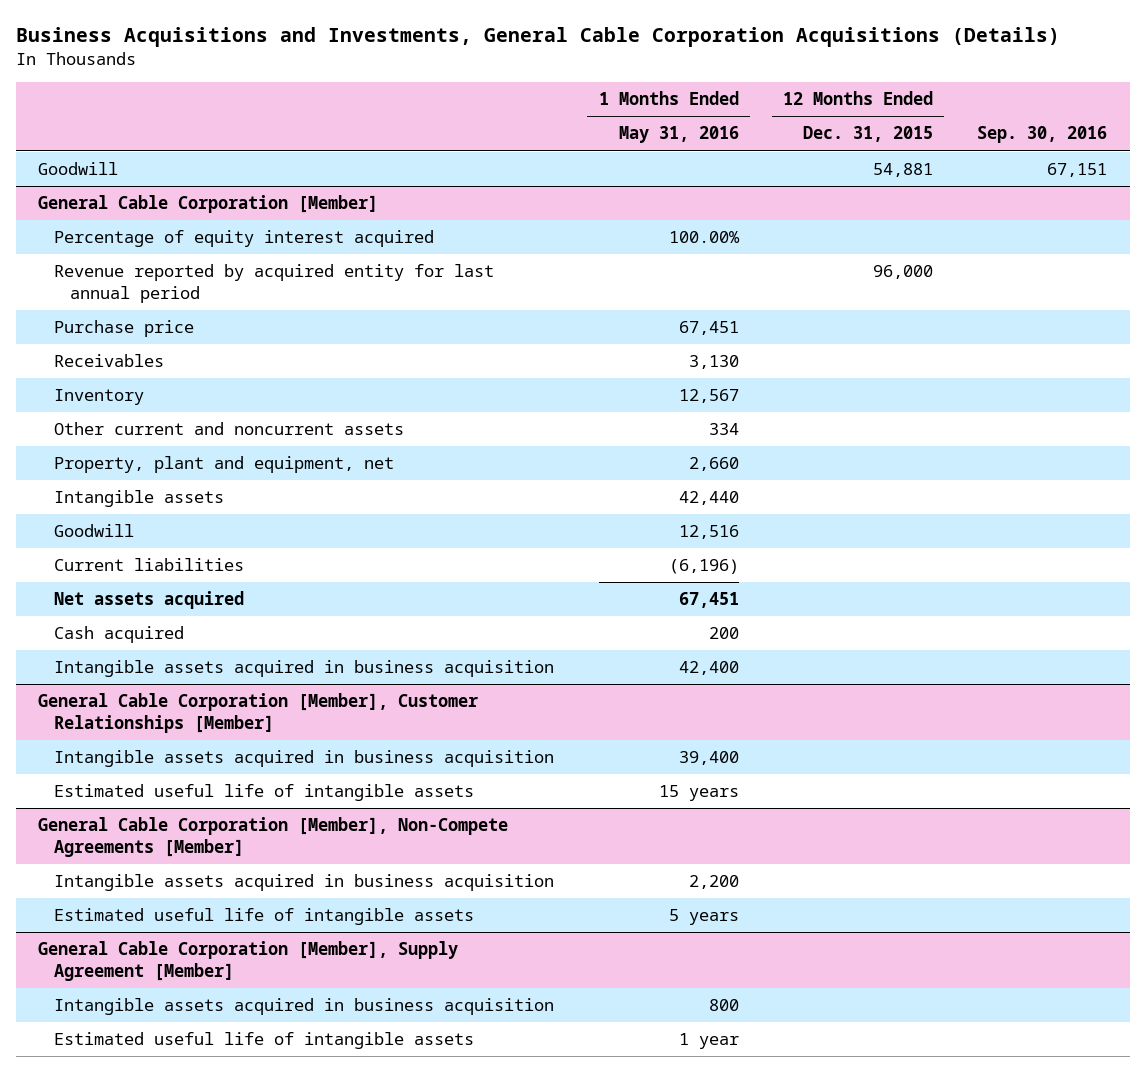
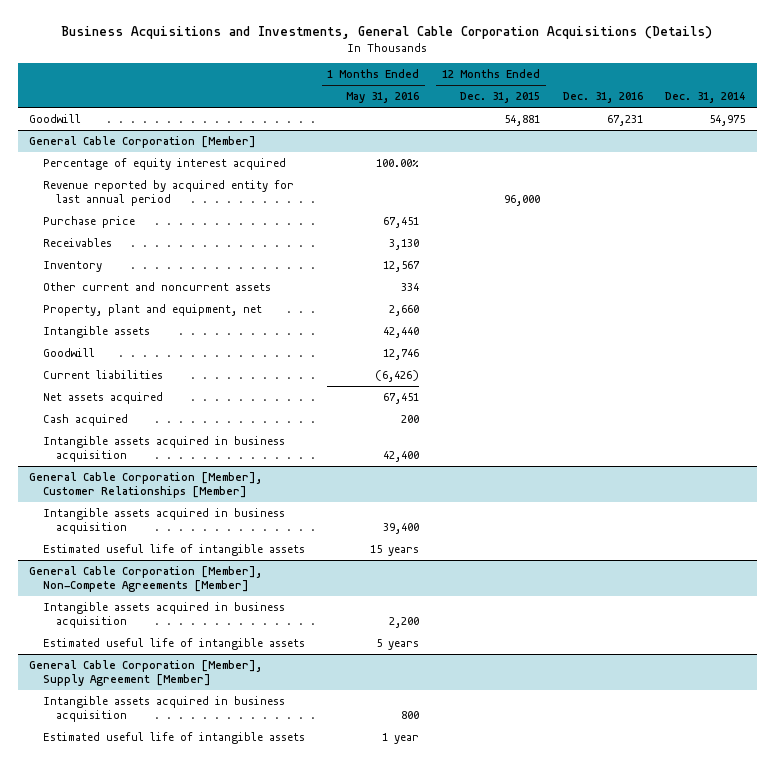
- | 1 Months Ended May 31, 2016 | 12 Months Ended Dec. 31, 2015 | Sep. 30, 2016
+ | 1 Months Ended May 31, 2016 | 12 Months Ended Dec. 31, 2015 | Dec. 31, 2016 | Dec. 31, 2014
@ General Cable Corporation [Member]
- Goodwill | 12,516 | |
- Current liabilities | (6,196) | |
+ Goodwill | 12,746 | | |
+ Current liabilities | (6,426) | | |

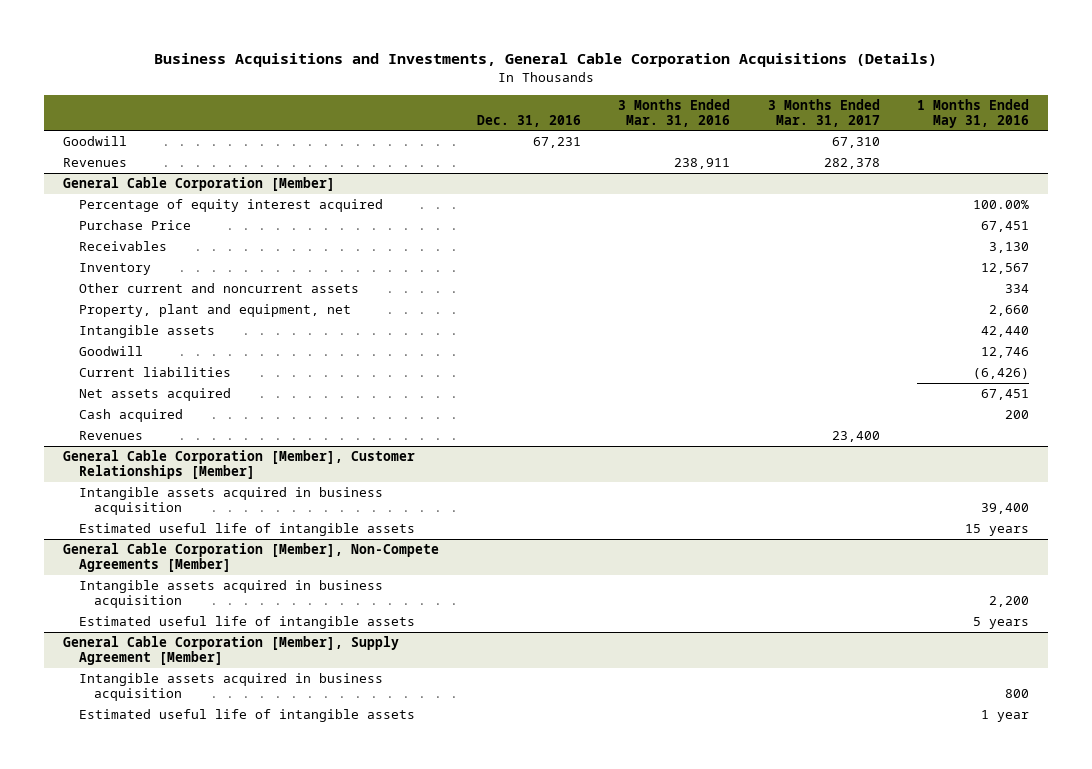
- | 1 Months Ended May 31, 2016 | 12 Months Ended Dec. 31, 2015 | Dec. 31, 2016 | Dec. 31, 2014
+ | Dec. 31, 2016 | 3 Months Ended Mar. 31, 2016 | 3 Months Ended Mar. 31, 2017 | 1 Months Ended May 31, 2016
+ Revenues | | 238,911 | 282,378 |
@ General Cable Corporation [Member]
- Revenue reported by acquired entity for last annual period | | 96,000 | |
- Purchase price | 67,451 | | |
+ Purchase Price | | | | 67,451
- Intangible assets acquired in business acquisition | 42,400 | | |
+ Revenues | | | 23,400 |

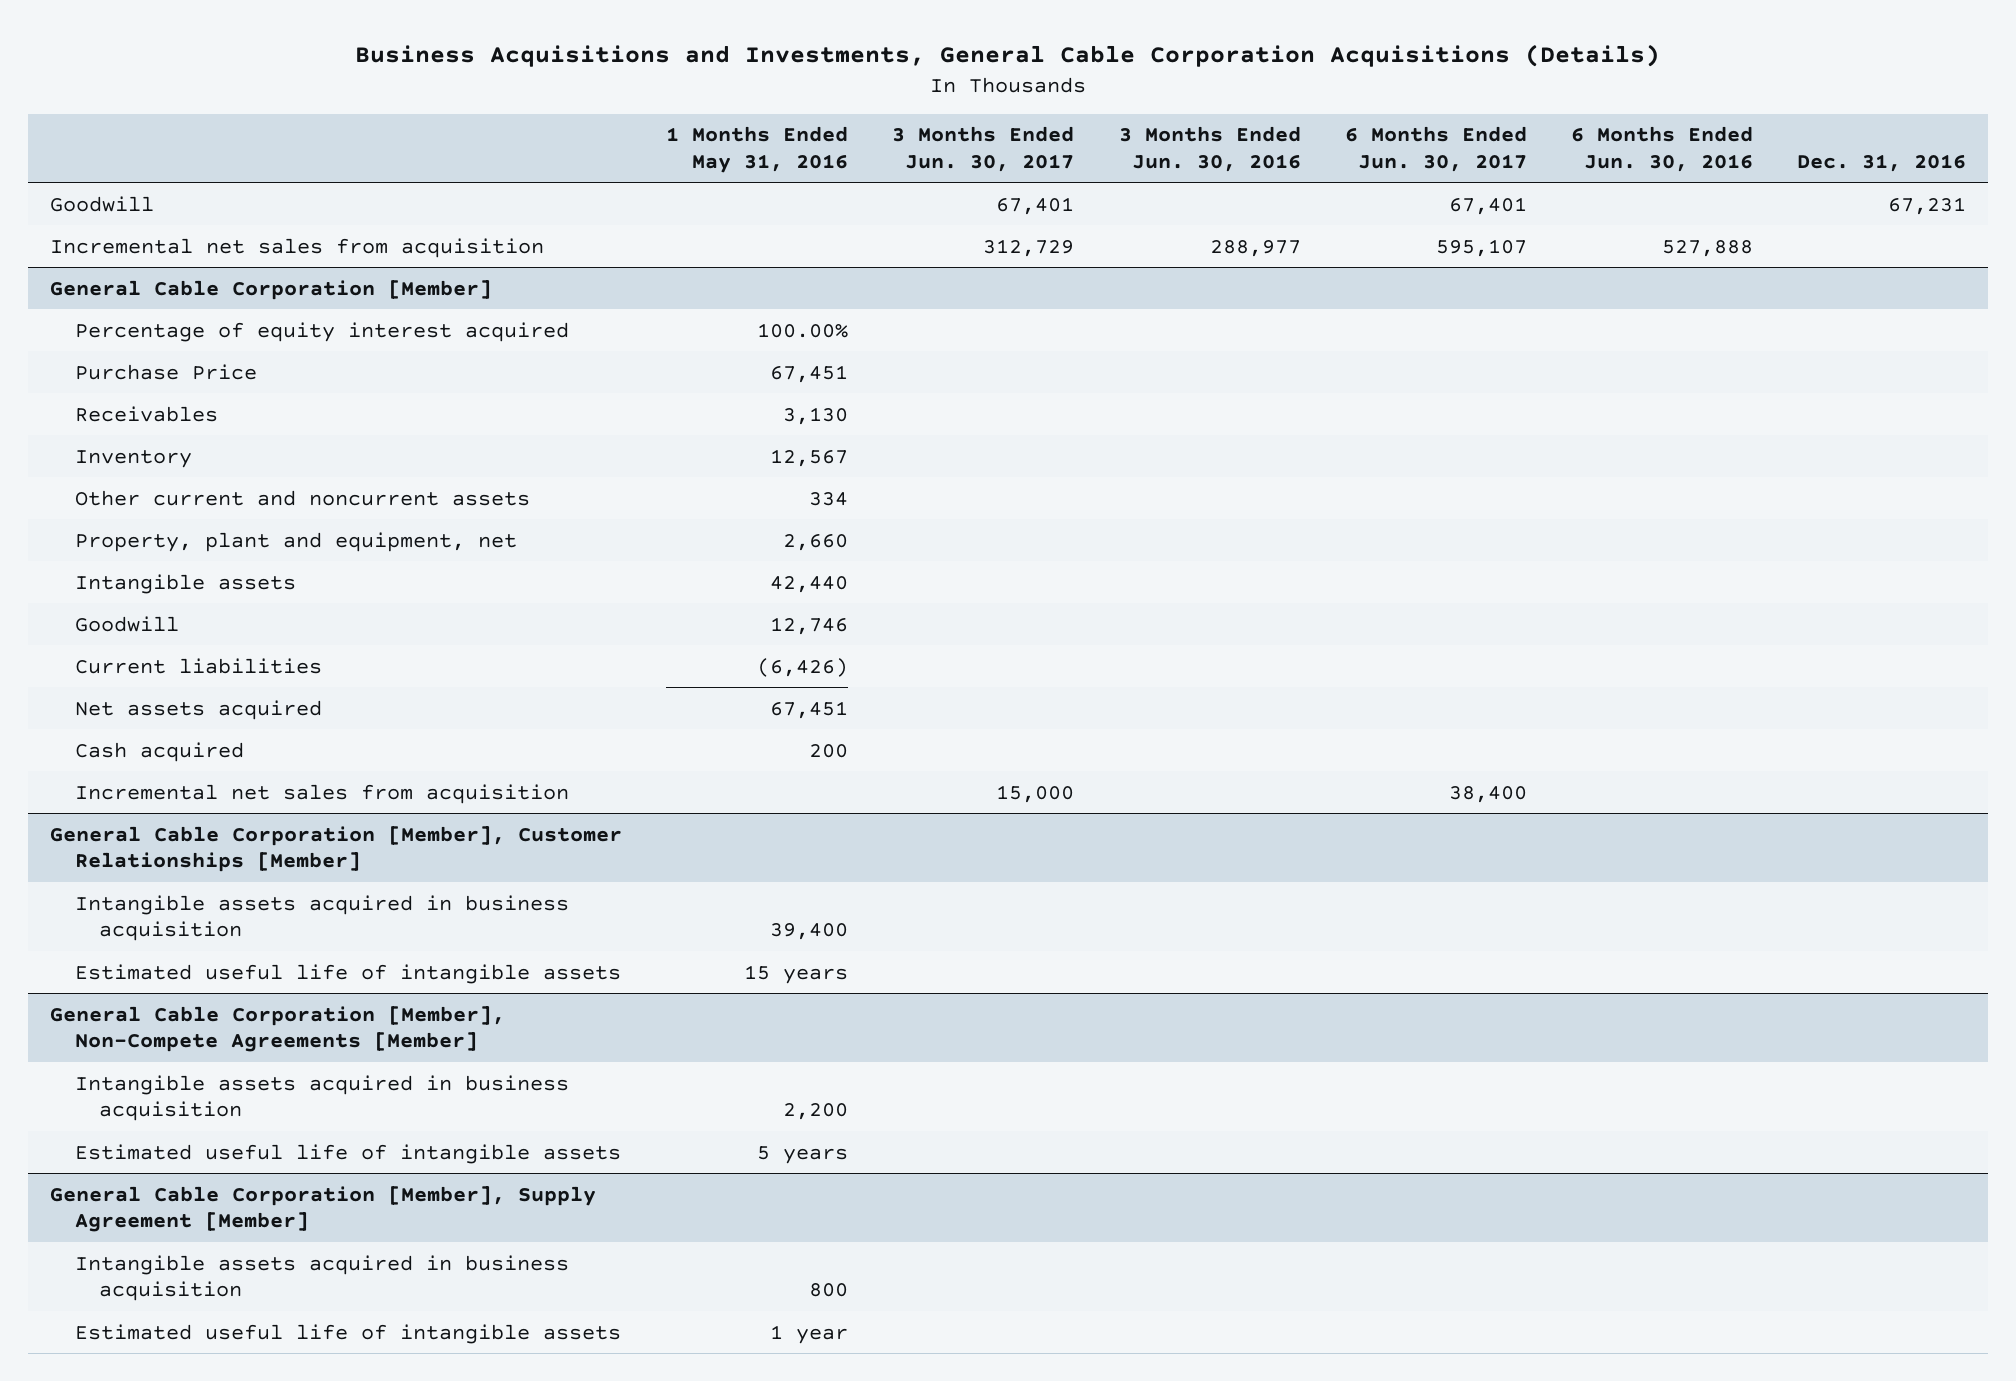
- | Dec. 31, 2016 | 3 Months Ended Mar. 31, 2016 | 3 Months Ended Mar. 31, 2017 | 1 Months Ended May 31, 2016
+ | 1 Months Ended May 31, 2016 | 3 Months Ended Jun. 30, 2017 | 3 Months Ended Jun. 30, 2016 | 6 Months Ended Jun. 30, 2017 | 6 Months Ended Jun. 30, 2016 | Dec. 31, 2016
- Revenues | | 238,911 | 282,378 |
+ Incremental net sales from acquisition | | 312,729 | 288,977 | 595,107 | 527,888 |
@ General Cable Corporation [Member]
- Revenues | | | 23,400 |
+ Incremental net sales from acquisition | | 15,000 | | 38,400 | |

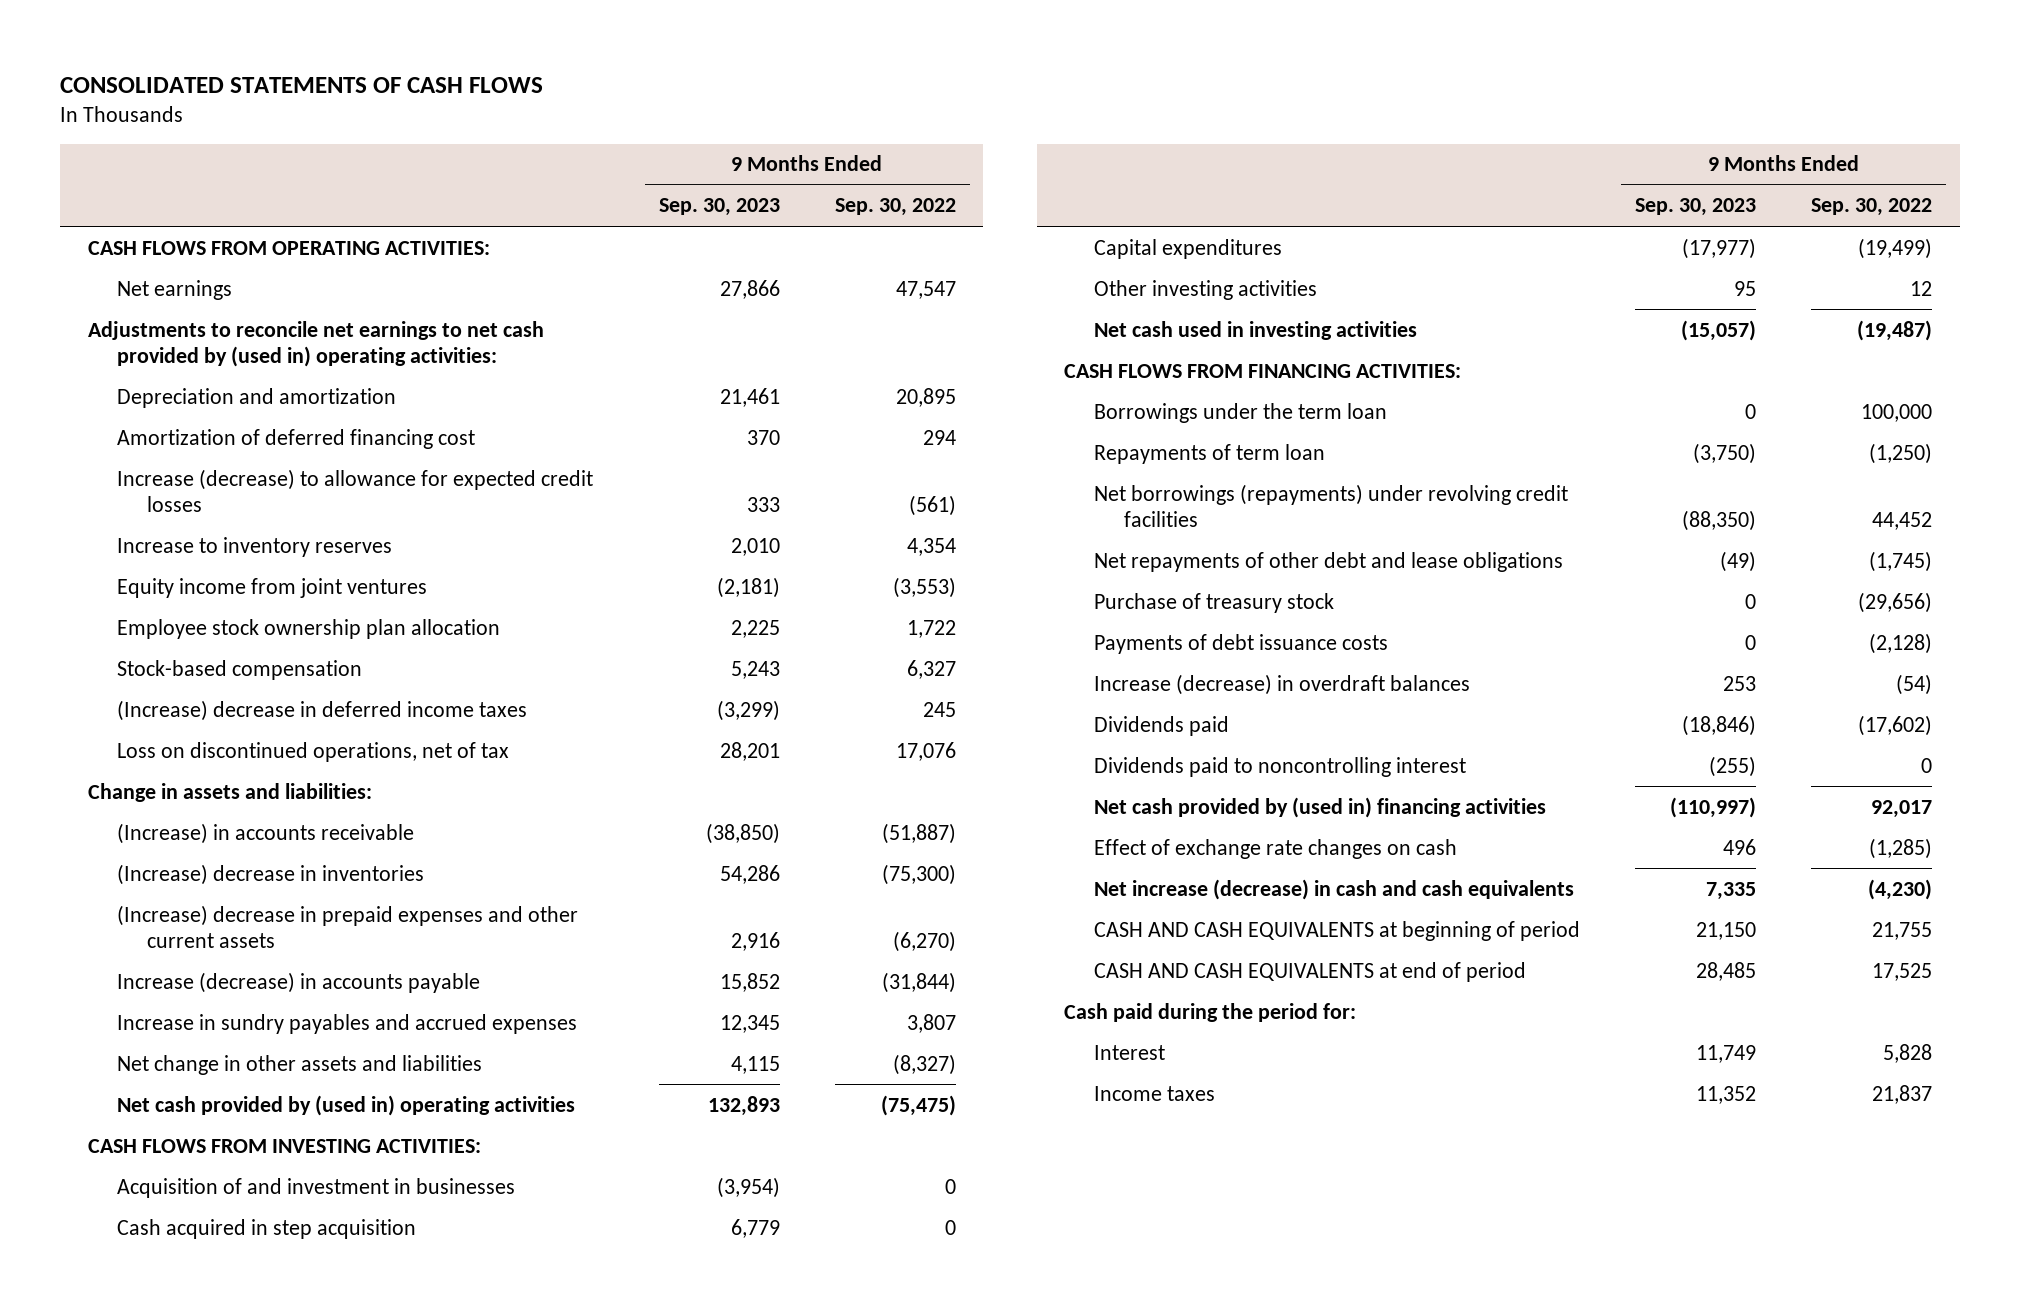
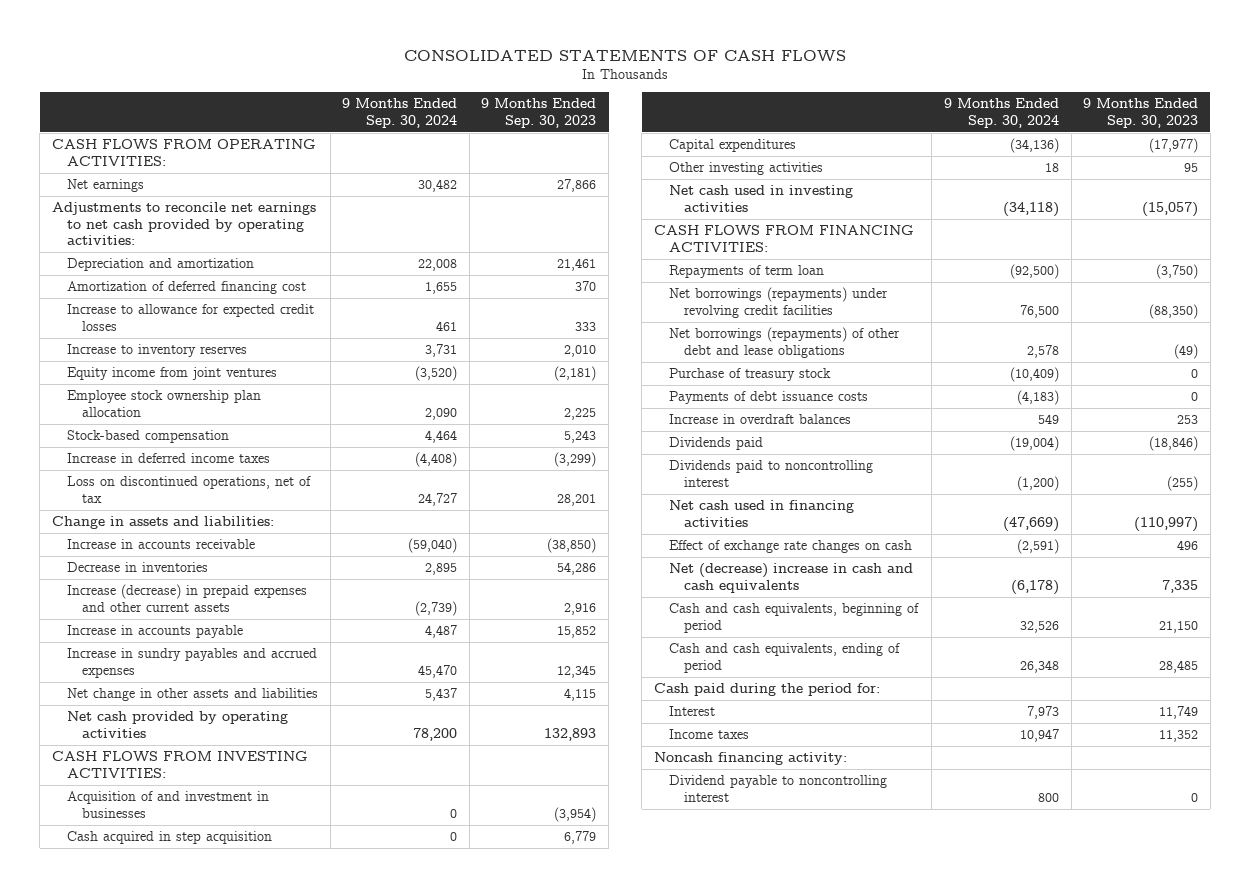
- | 9 Months Ended Sep. 30, 2023 | 9 Months Ended Sep. 30, 2022
+ | 9 Months Ended Sep. 30, 2024 | 9 Months Ended Sep. 30, 2023
- Adjustments to reconcile net earnings to net cash provided by (used in) operating activities:
+ Adjustments to reconcile net earnings to net cash provided by operating activities:
- Increase (decrease) to allowance for expected credit losses | 333 | (561)
+ Increase to allowance for expected credit losses | 461 | 333
- (Increase) decrease in deferred income taxes | (3,299) | 245
+ Increase in deferred income taxes | (4,408) | (3,299)
- (Increase) in accounts receivable | (38,850) | (51,887)
- (Increase) decrease in inventories | 54,286 | (75,300)
- (Increase) decrease in prepaid expenses and other current assets | 2,916 | (6,270)
- Increase (decrease) in accounts payable | 15,852 | (31,844)
+ Increase in accounts receivable | (59,040) | (38,850)
+ Decrease in inventories | 2,895 | 54,286
+ Increase (decrease) in prepaid expenses and other current assets | (2,739) | 2,916
+ Increase in accounts payable | 4,487 | 15,852
- Net cash provided by (used in) operating activities | 132,893 | (75,475)
+ Net cash provided by operating activities | 78,200 | 132,893
- Borrowings under the term loan | 0 | 100,000
- Net repayments of other debt and lease obligations | (49) | (1,745)
+ Net borrowings (repayments) of other debt and lease obligations | 2,578 | (49)
- Increase (decrease) in overdraft balances | 253 | (54)
+ Increase in overdraft balances | 549 | 253
- Net cash provided by (used in) financing activities | (110,997) | 92,017
+ Net cash used in financing activities | (47,669) | (110,997)
- Net increase (decrease) in cash and cash equivalents | 7,335 | (4,230)
- CASH AND CASH EQUIVALENTS at beginning of period | 21,150 | 21,755
- CASH AND CASH EQUIVALENTS at end of period | 28,485 | 17,525
+ Net (decrease) increase in cash and cash equivalents | (6,178) | 7,335
+ Cash and cash equivalents, beginning of period | 32,526 | 21,150
+ Cash and cash equivalents, ending of period | 26,348 | 28,485
+ Noncash financing activity:
+ Dividend payable to noncontrolling interest | 800 | 0

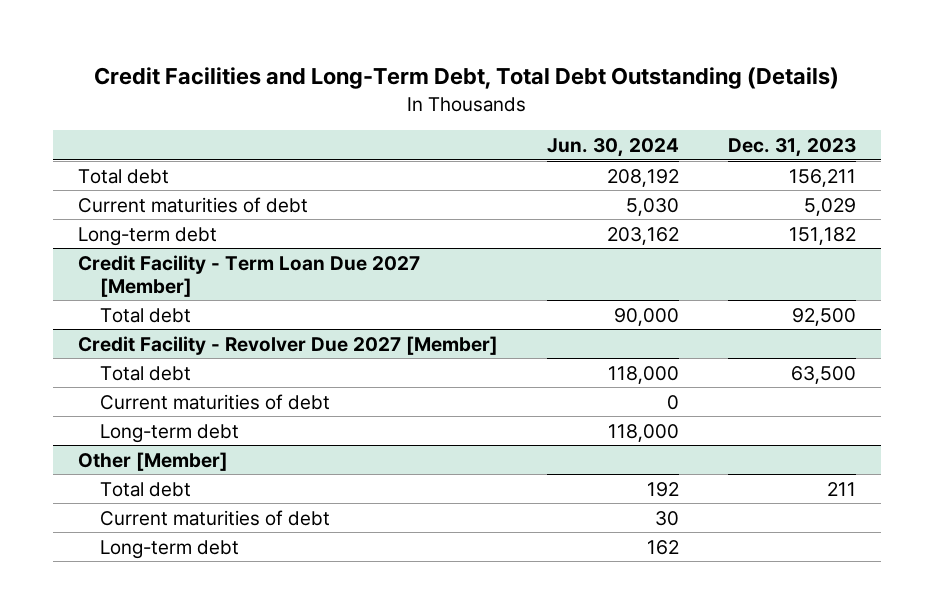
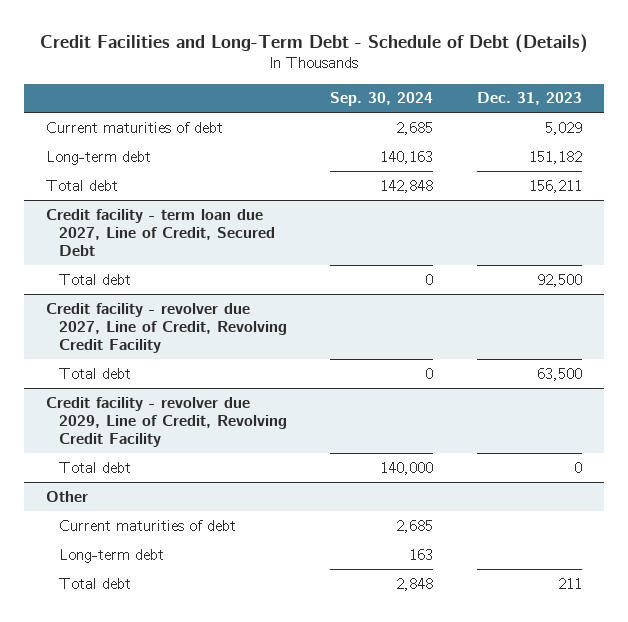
- Credit Facilities and Long-Term Debt, Total Debt Outstanding (Details)
+ Credit Facilities and Long-Term Debt - Schedule of Debt (Details)
- | Jun. 30, 2024 | Dec. 31, 2023
+ | Sep. 30, 2024 | Dec. 31, 2023
- Credit Facility - Term Loan Due 2027 [Member]
moved down: Total debt | 142,848 | 156,211
+ Credit facility - term loan due 2027, Line of Credit, Secured Debt
- Credit Facility - Revolver Due 2027 [Member]
+ Credit facility - revolver due 2027, Line of Credit, Revolving Credit Facility
+ Credit facility - revolver due 2029, Line of Credit, Revolving Credit Facility
+ Total debt | 140,000 | 0
+ Other
- Other [Member]
- Current maturities of debt | 30 |
- Long-term debt | 162 |

